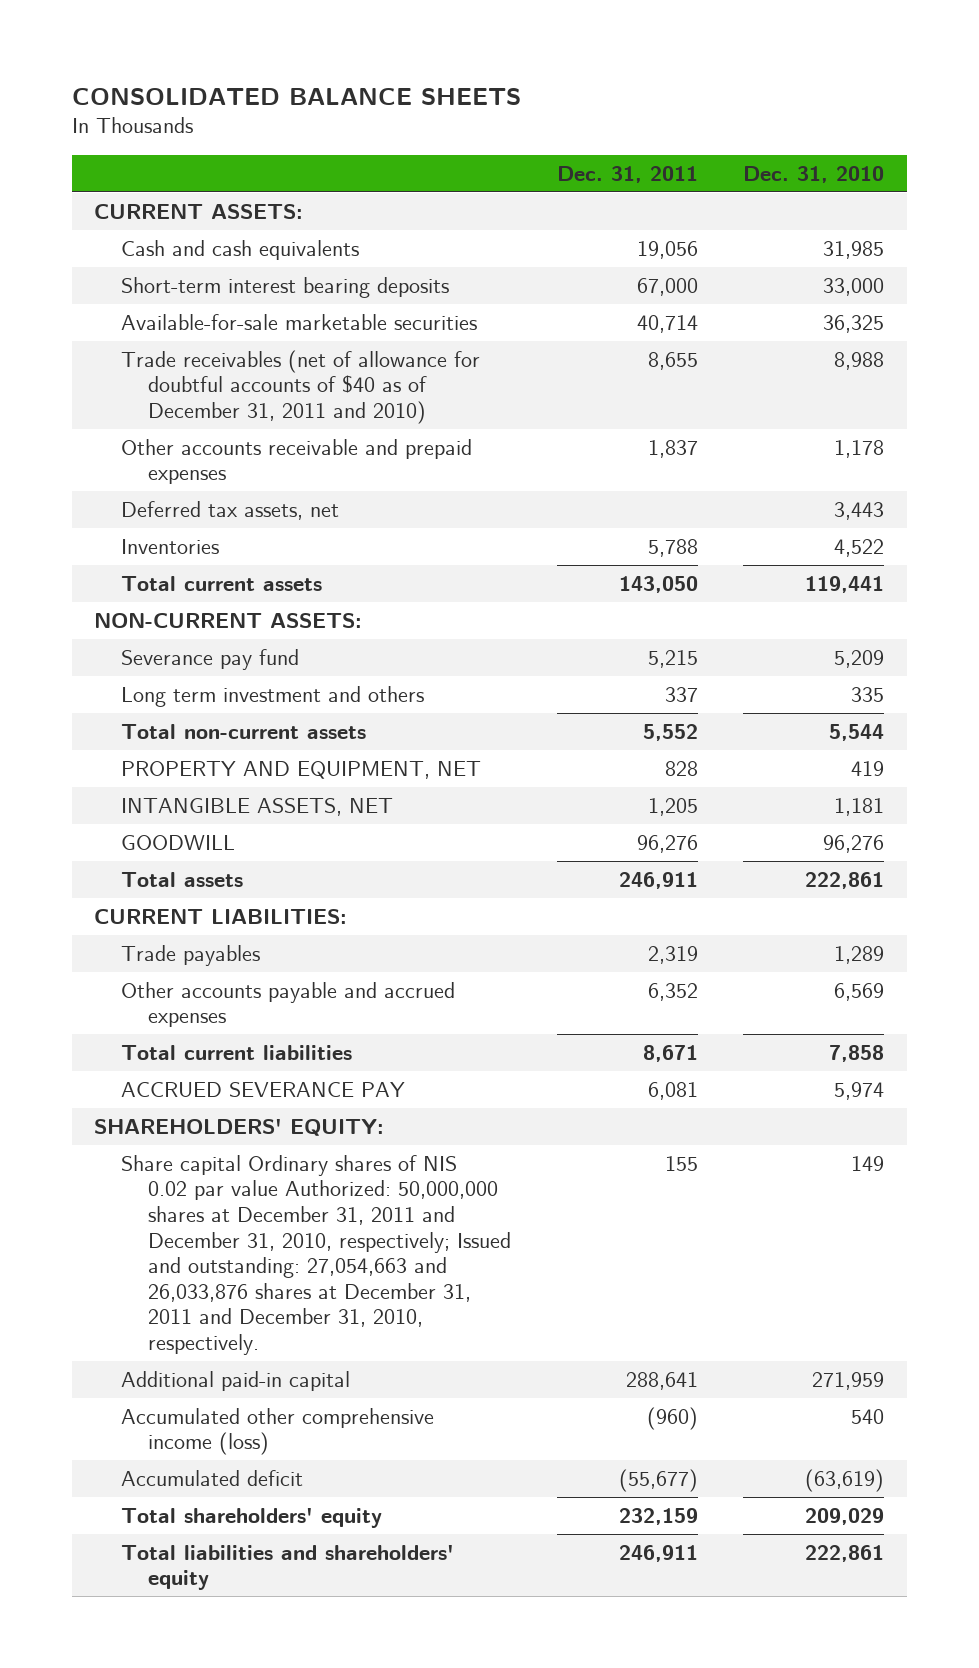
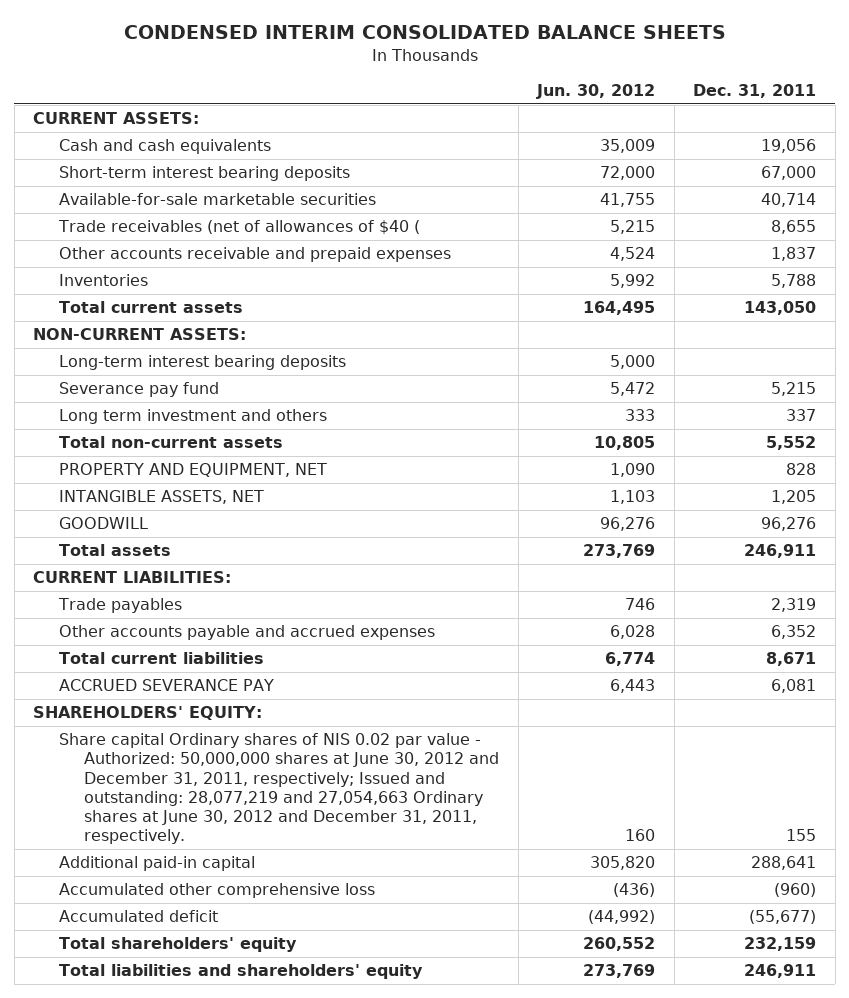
- CONSOLIDATED BALANCE SHEETS
+ CONDENSED INTERIM CONSOLIDATED BALANCE SHEETS
- | Dec. 31, 2011 | Dec. 31, 2010
+ | Jun. 30, 2012 | Dec. 31, 2011
- Trade receivables (net of allowance for doubtful accounts of $40 as of December 31, 2011 and 2010) | 8,655 | 8,988
+ Trade receivables (net of allowances of $40 ( | 5,215 | 8,655
- Deferred tax assets, net | | 3,443
+ Long-term interest bearing deposits | 5,000 |
- Share capital Ordinary shares of NIS 0.02 par value Authorized: 50,000,000 shares at December 31, 2011 and December 31, 2010, respectively; Issued and outstanding: 27,054,663 and 26,033,876 shares at December 31, 2011 and December 31, 2010, respectively. | 155 | 149
+ Share capital Ordinary shares of NIS 0.02 par value - Authorized: 50,000,000 shares at June 30, 2012 and December 31, 2011, respectively; Issued and outstanding: 28,077,219 and 27,054,663 Ordinary shares at June 30, 2012 and December 31, 2011, respectively. | 160 | 155
- Accumulated other comprehensive income (loss) | (960) | 540
+ Accumulated other comprehensive loss | (436) | (960)

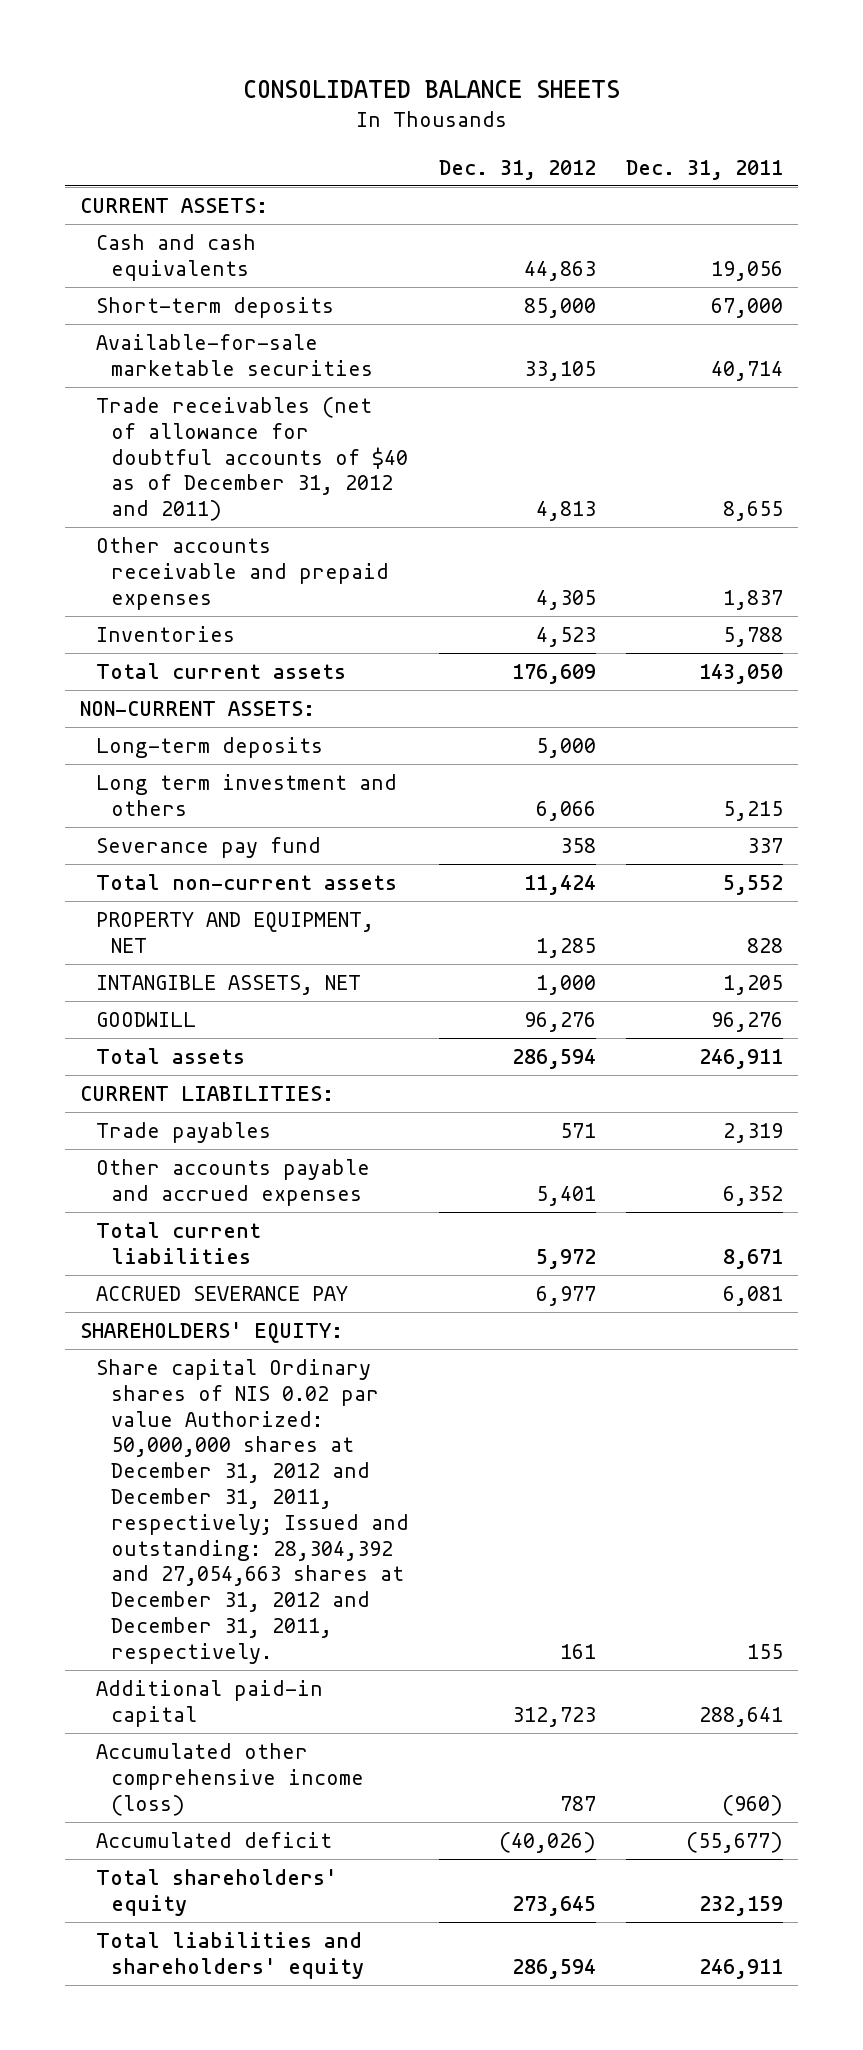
- CONDENSED INTERIM CONSOLIDATED BALANCE SHEETS
+ CONSOLIDATED BALANCE SHEETS
- | Jun. 30, 2012 | Dec. 31, 2011
+ | Dec. 31, 2012 | Dec. 31, 2011
- Short-term interest bearing deposits | 72,000 | 67,000
+ Short-term deposits | 85,000 | 67,000
- Trade receivables (net of allowances of $40 ( | 5,215 | 8,655
+ Trade receivables (net of allowance for doubtful accounts of $40 as of December 31, 2012 and 2011) | 4,813 | 8,655
- Long-term interest bearing deposits | 5,000 |
- Severance pay fund | 5,472 | 5,215
- Long term investment and others | 333 | 337
+ Long-term deposits | 5,000 |
+ Long term investment and others | 6,066 | 5,215
+ Severance pay fund | 358 | 337
- Share capital Ordinary shares of NIS 0.02 par value - Authorized: 50,000,000 shares at June 30, 2012 and December 31, 2011, respectively; Issued and outstanding: 28,077,219 and 27,054,663 Ordinary shares at June 30, 2012 and December 31, 2011, respectively. | 160 | 155
+ Share capital Ordinary shares of NIS 0.02 par value Authorized: 50,000,000 shares at December 31, 2012 and December 31, 2011, respectively; Issued and outstanding: 28,304,392 and 27,054,663 shares at December 31, 2012 and December 31, 2011, respectively. | 161 | 155
- Accumulated other comprehensive loss | (436) | (960)
+ Accumulated other comprehensive income (loss) | 787 | (960)

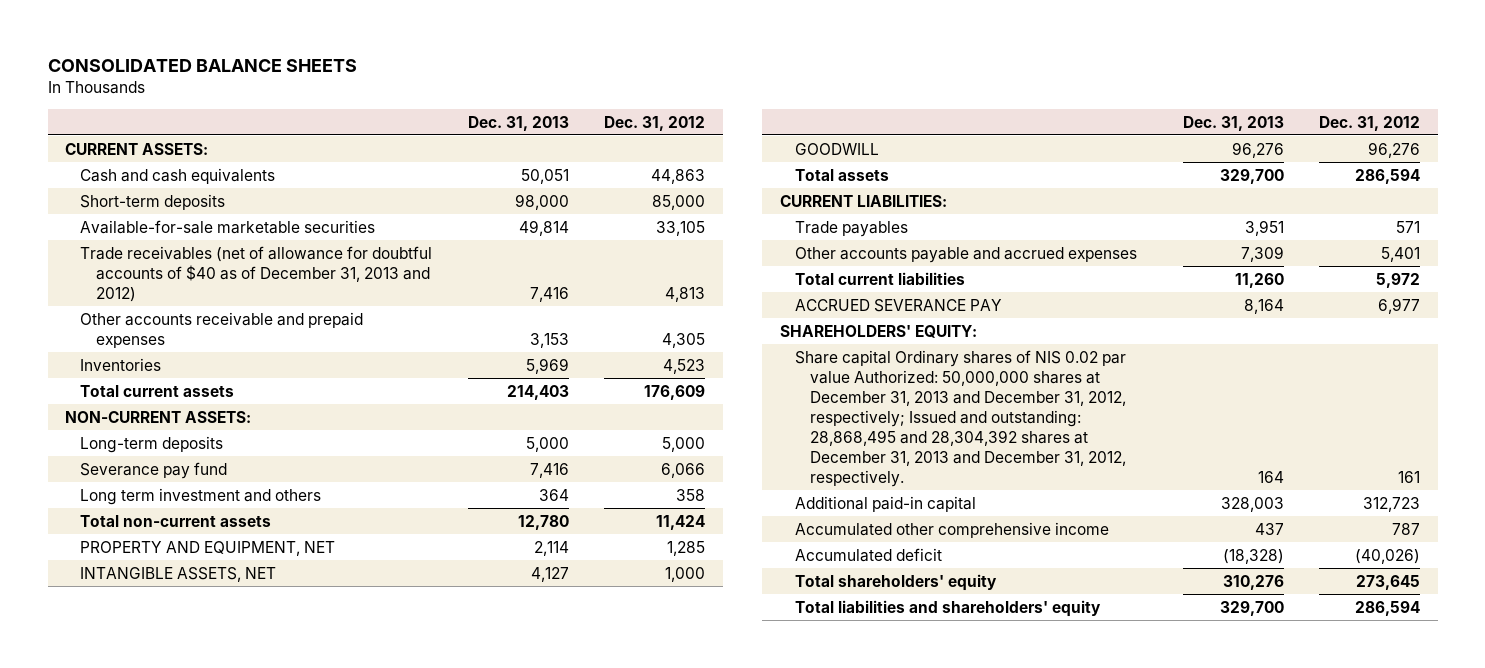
- | Dec. 31, 2012 | Dec. 31, 2011
+ | Dec. 31, 2013 | Dec. 31, 2012
- Trade receivables (net of allowance for doubtful accounts of $40 as of December 31, 2012 and 2011) | 4,813 | 8,655
+ Trade receivables (net of allowance for doubtful accounts of $40 as of December 31, 2013 and 2012) | 7,416 | 4,813
- Long term investment and others | 6,066 | 5,215
- Severance pay fund | 358 | 337
+ Severance pay fund | 7,416 | 6,066
+ Long term investment and others | 364 | 358
- Share capital Ordinary shares of NIS 0.02 par value Authorized: 50,000,000 shares at December 31, 2012 and December 31, 2011, respectively; Issued and outstanding: 28,304,392 and 27,054,663 shares at December 31, 2012 and December 31, 2011, respectively. | 161 | 155
+ Share capital Ordinary shares of NIS 0.02 par value Authorized: 50,000,000 shares at December 31, 2013 and December 31, 2012, respectively; Issued and outstanding: 28,868,495 and 28,304,392 shares at December 31, 2013 and December 31, 2012, respectively. | 164 | 161
- Accumulated other comprehensive income (loss) | 787 | (960)
+ Accumulated other comprehensive income | 437 | 787

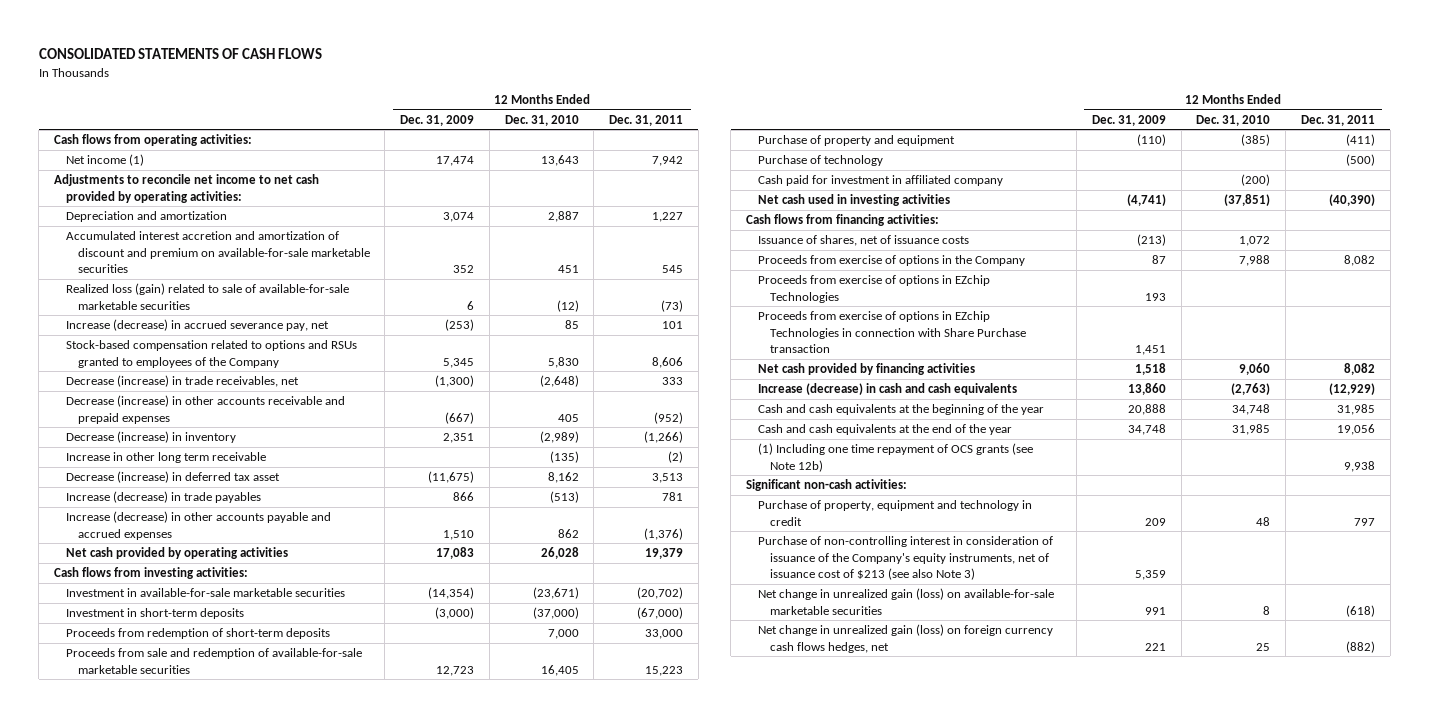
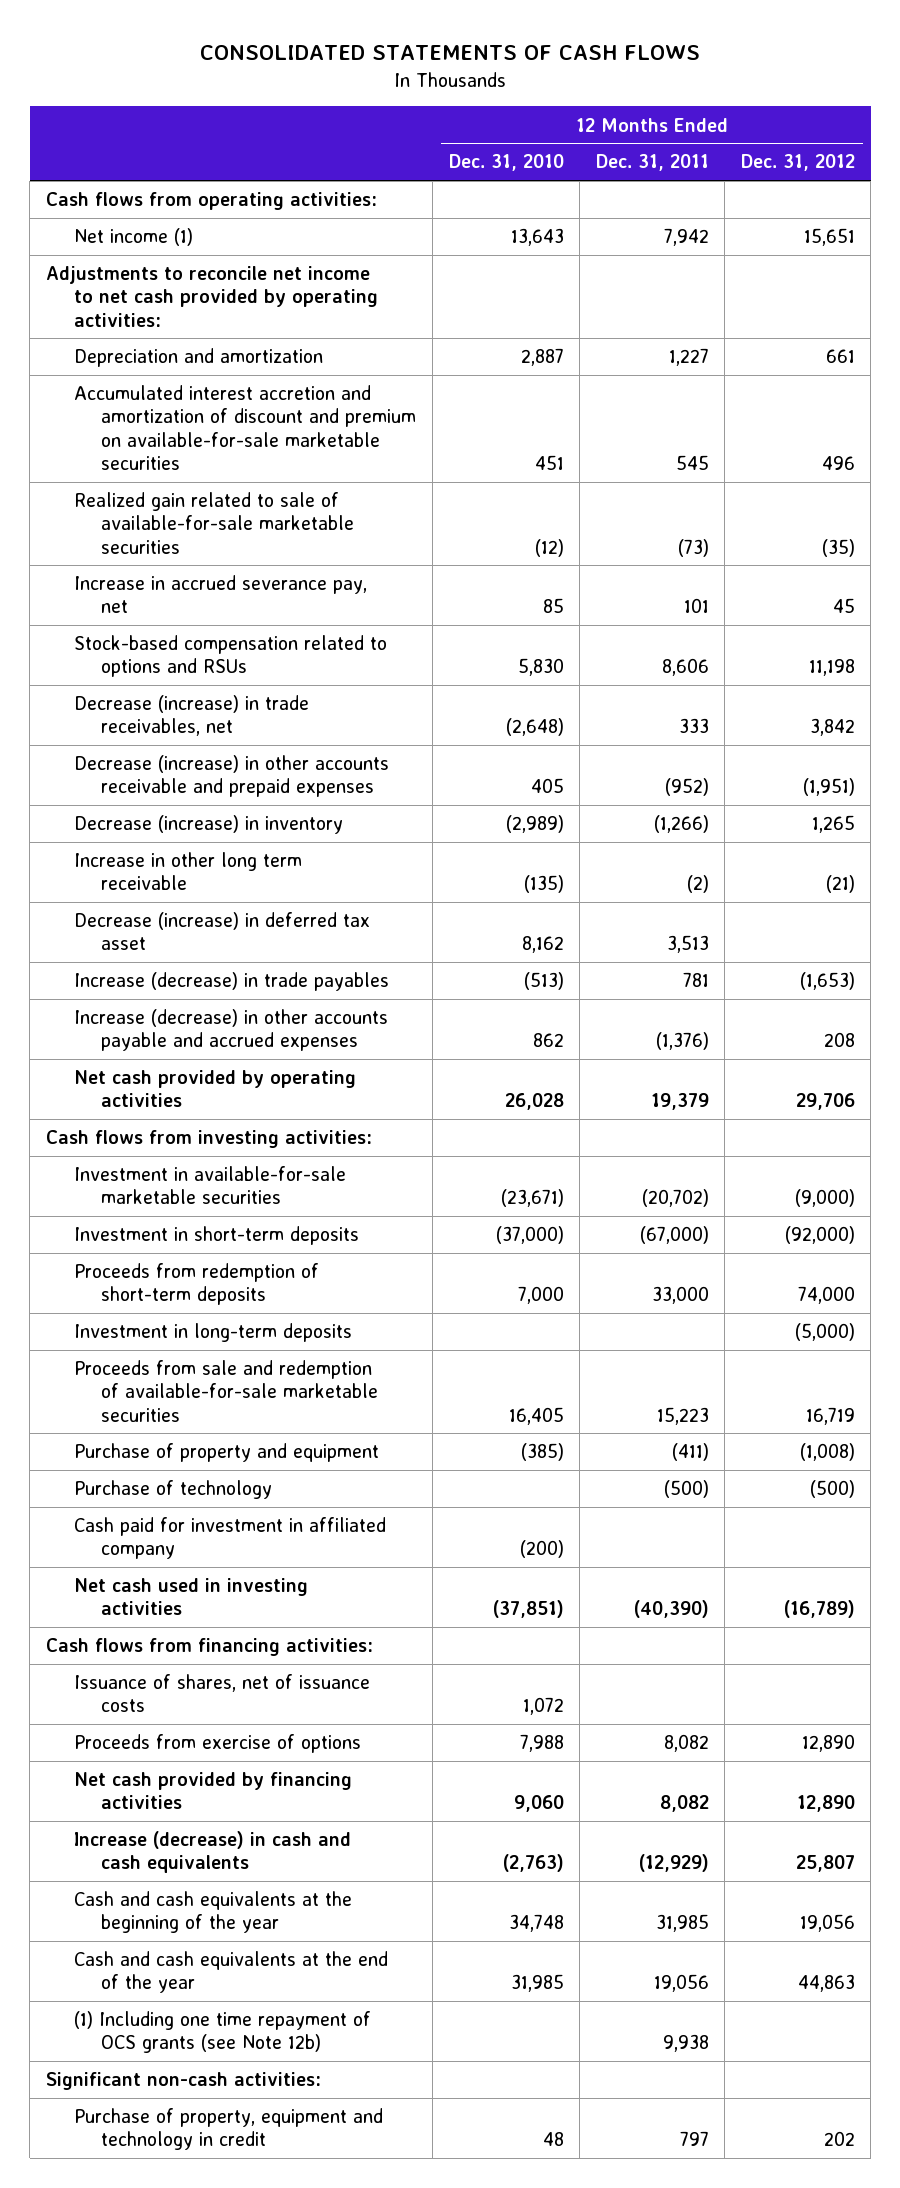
- | 12 Months Ended Dec. 31, 2009 | 12 Months Ended Dec. 31, 2010 | 12 Months Ended Dec. 31, 2011
+ | 12 Months Ended Dec. 31, 2010 | 12 Months Ended Dec. 31, 2011 | 12 Months Ended Dec. 31, 2012
- Realized loss (gain) related to sale of available-for-sale marketable securities | 6 | (12) | (73)
- Increase (decrease) in accrued severance pay, net | (253) | 85 | 101
- Stock-based compensation related to options and RSUs granted to employees of the Company | 5,345 | 5,830 | 8,606
+ Realized gain related to sale of available-for-sale marketable securities | (12) | (73) | (35)
+ Increase in accrued severance pay, net | 85 | 101 | 45
+ Stock-based compensation related to options and RSUs | 5,830 | 8,606 | 11,198
+ Investment in long-term deposits | | | (5,000)
- Proceeds from exercise of options in the Company | 87 | 7,988 | 8,082
- Proceeds from exercise of options in EZchip Technologies | 193 | |
- Proceeds from exercise of options in EZchip Technologies in connection with Share Purchase transaction | 1,451 | |
+ Proceeds from exercise of options | 7,988 | 8,082 | 12,890
- Purchase of non-controlling interest in consideration of issuance of the Company's equity instruments, net of issuance cost of $213 (see also Note 3) | 5,359 | |
- Net change in unrealized gain (loss) on available-for-sale marketable securities | 991 | 8 | (618)
- Net change in unrealized gain (loss) on foreign currency cash flows hedges, net | 221 | 25 | (882)

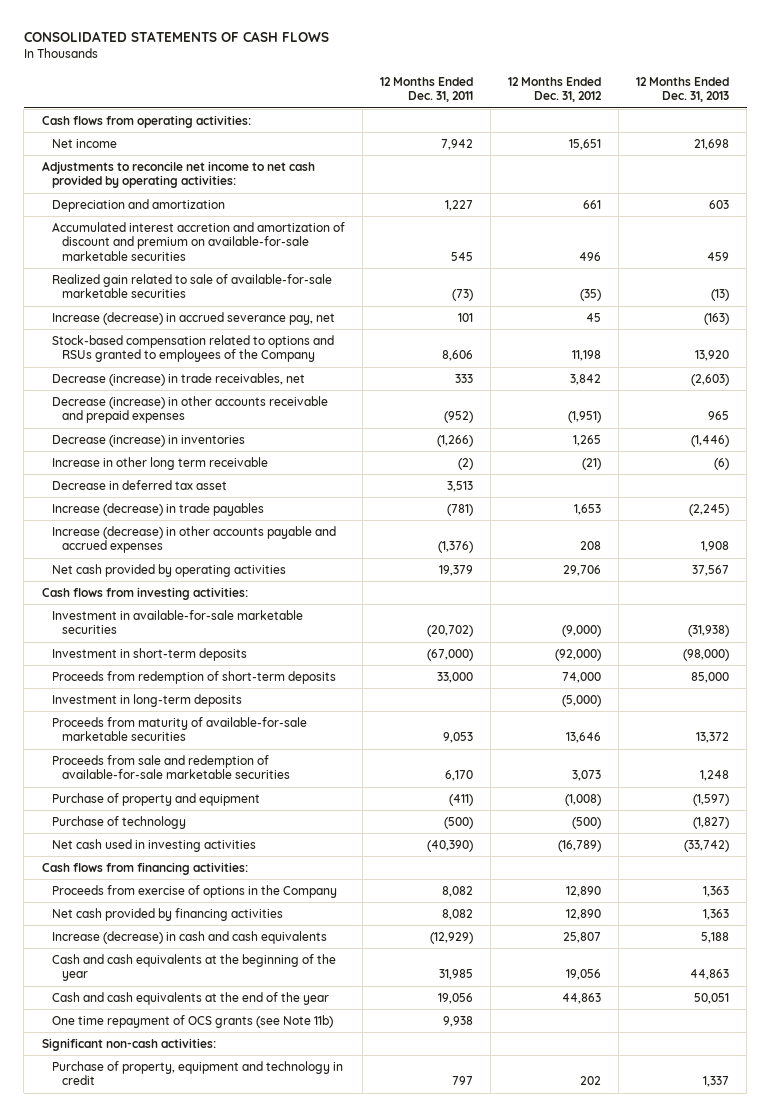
- | 12 Months Ended Dec. 31, 2010 | 12 Months Ended Dec. 31, 2011 | 12 Months Ended Dec. 31, 2012
+ | 12 Months Ended Dec. 31, 2011 | 12 Months Ended Dec. 31, 2012 | 12 Months Ended Dec. 31, 2013
- Net income (1) | 13,643 | 7,942 | 15,651
+ Net income | 7,942 | 15,651 | 21,698
- Increase in accrued severance pay, net | 85 | 101 | 45
- Stock-based compensation related to options and RSUs | 5,830 | 8,606 | 11,198
+ Increase (decrease) in accrued severance pay, net | 101 | 45 | (163)
+ Stock-based compensation related to options and RSUs granted to employees of the Company | 8,606 | 11,198 | 13,920
- Decrease (increase) in inventory | (2,989) | (1,266) | 1,265
+ Decrease (increase) in inventories | (1,266) | 1,265 | (1,446)
- Decrease (increase) in deferred tax asset | 8,162 | 3,513 |
- Increase (decrease) in trade payables | (513) | 781 | (1,653)
+ Decrease in deferred tax asset | 3,513 | |
+ Increase (decrease) in trade payables | (781) | 1,653 | (2,245)
- Proceeds from sale and redemption of available-for-sale marketable securities | 16,405 | 15,223 | 16,719
+ Proceeds from maturity of available-for-sale marketable securities | 9,053 | 13,646 | 13,372
+ Proceeds from sale and redemption of available-for-sale marketable securities | 6,170 | 3,073 | 1,248
- Cash paid for investment in affiliated company | (200) | |
- Issuance of shares, net of issuance costs | 1,072 | |
- Proceeds from exercise of options | 7,988 | 8,082 | 12,890
+ Proceeds from exercise of options in the Company | 8,082 | 12,890 | 1,363
- (1) Including one time repayment of OCS grants (see Note 12b) | | 9,938 |
+ One time repayment of OCS grants (see Note 11b) | 9,938 | |

